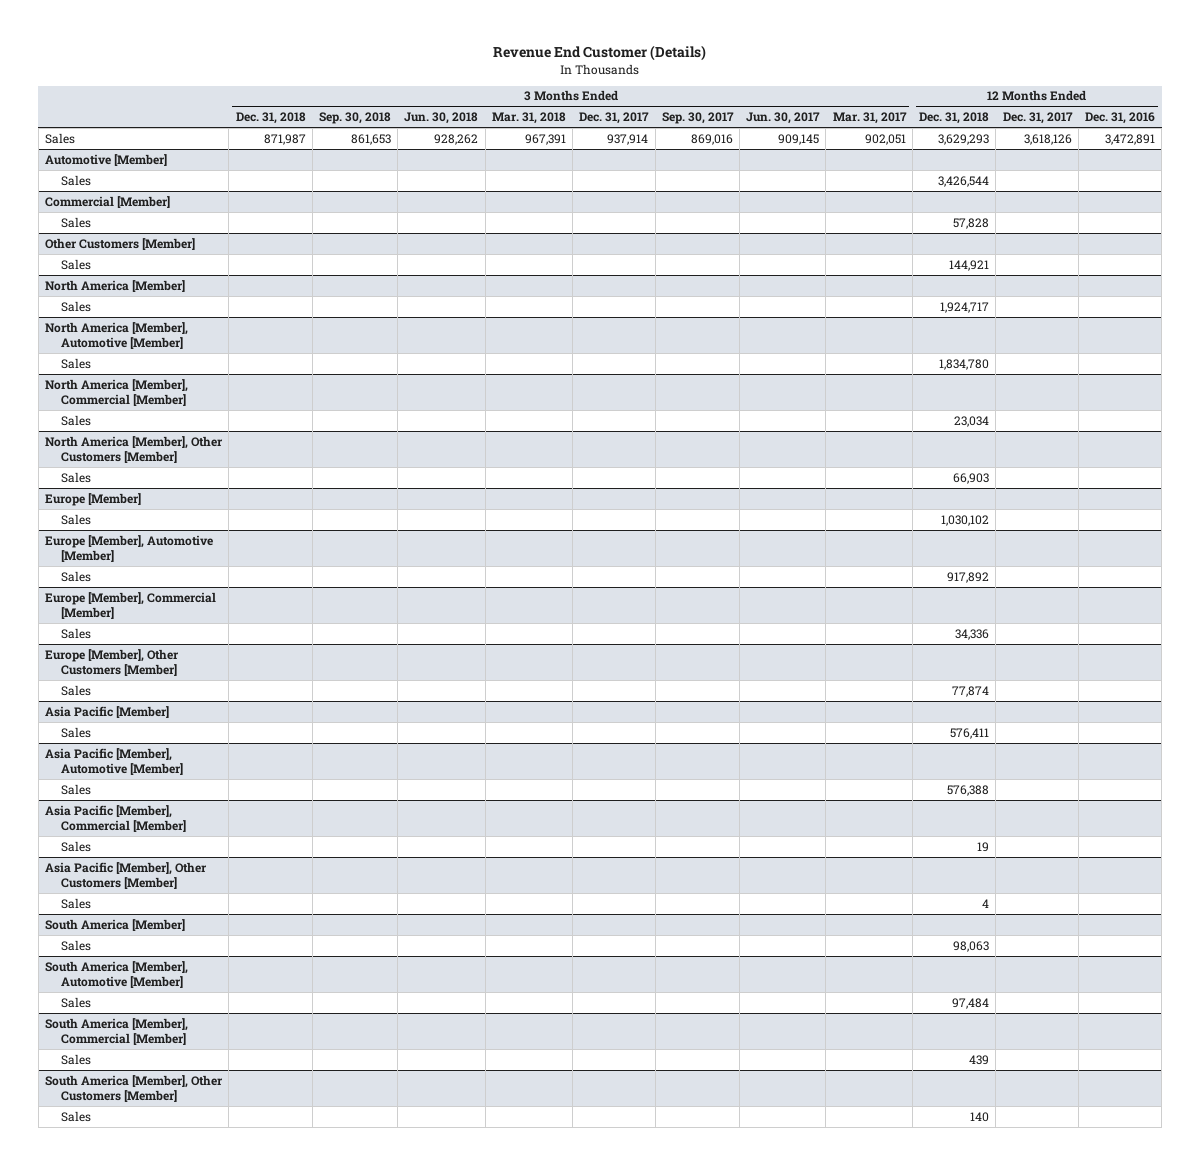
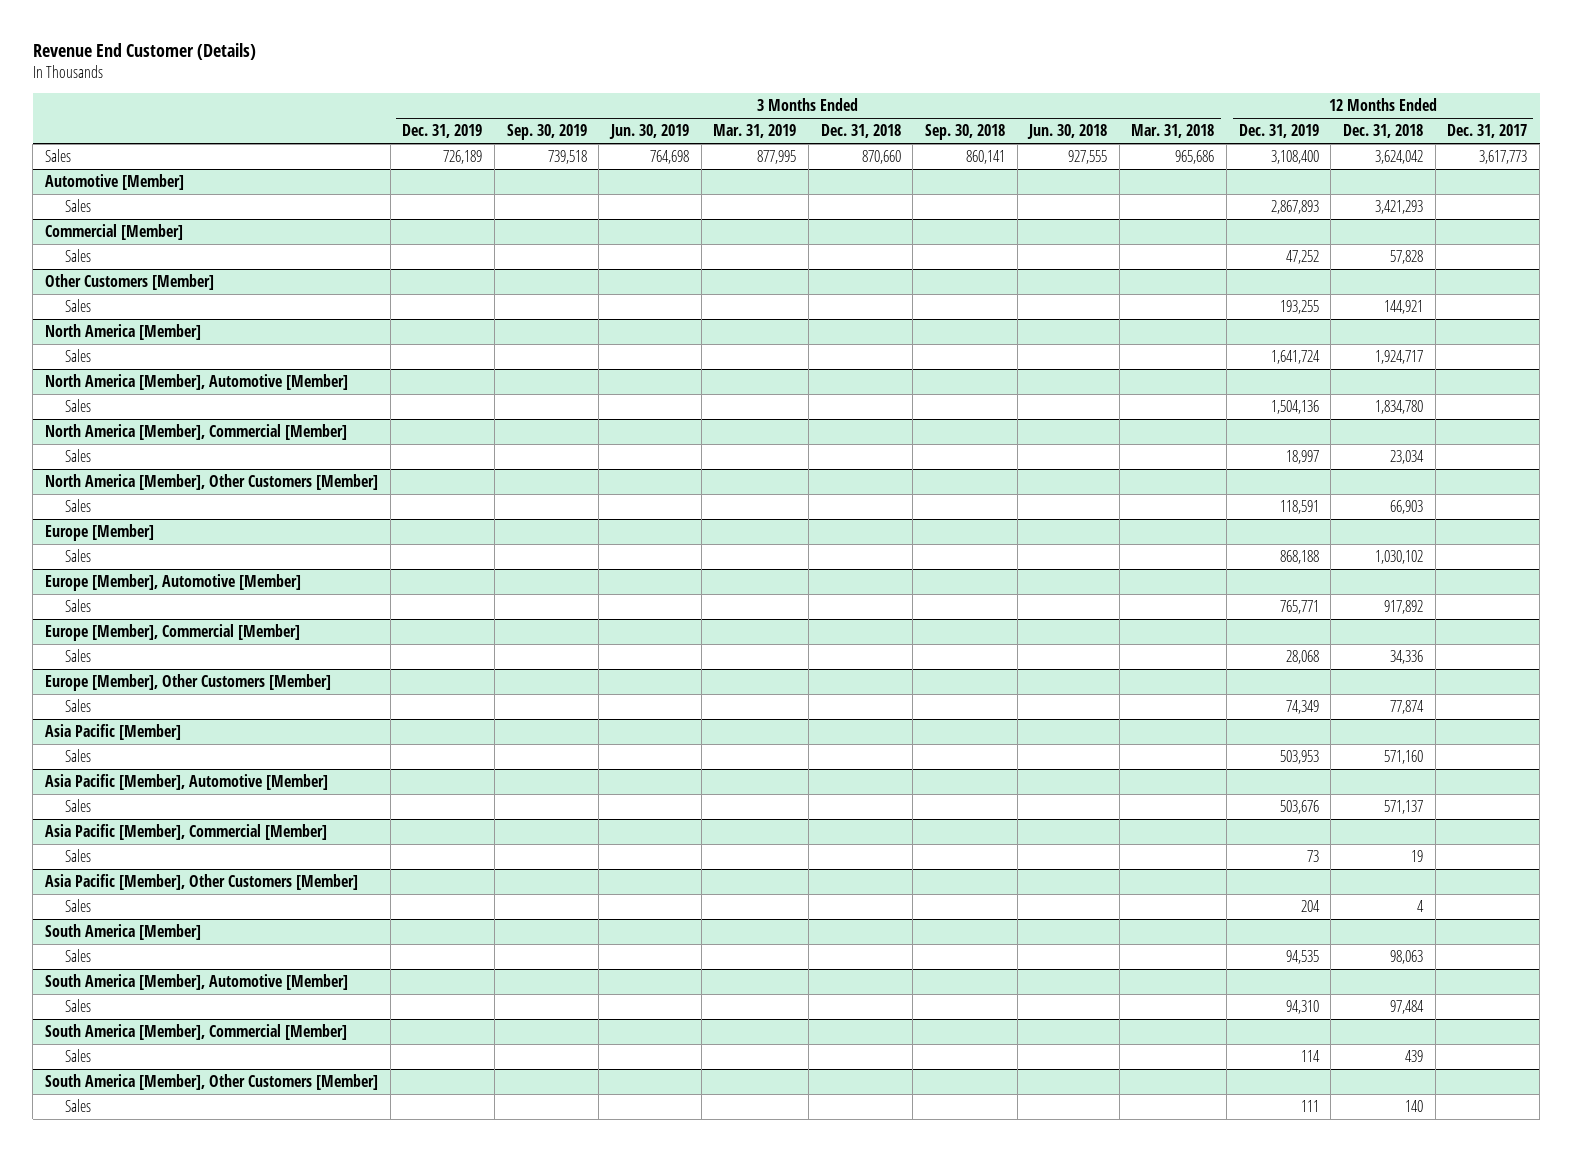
- | 3 Months Ended Dec. 31, 2018 | 3 Months Ended Sep. 30, 2018 | 3 Months Ended Jun. 30, 2018 | 3 Months Ended Mar. 31, 2018 | 3 Months Ended Dec. 31, 2017 | 3 Months Ended Sep. 30, 2017 | 3 Months Ended Jun. 30, 2017 | 3 Months Ended Mar. 31, 2017 | 12 Months Ended Dec. 31, 2018 | 12 Months Ended Dec. 31, 2017 | 12 Months Ended Dec. 31, 2016
+ | 3 Months Ended Dec. 31, 2019 | 3 Months Ended Sep. 30, 2019 | 3 Months Ended Jun. 30, 2019 | 3 Months Ended Mar. 31, 2019 | 3 Months Ended Dec. 31, 2018 | 3 Months Ended Sep. 30, 2018 | 3 Months Ended Jun. 30, 2018 | 3 Months Ended Mar. 31, 2018 | 12 Months Ended Dec. 31, 2019 | 12 Months Ended Dec. 31, 2018 | 12 Months Ended Dec. 31, 2017
- Sales | 871,987 | 861,653 | 928,262 | 967,391 | 937,914 | 869,016 | 909,145 | 902,051 | 3,629,293 | 3,618,126 | 3,472,891
+ Sales | 726,189 | 739,518 | 764,698 | 877,995 | 870,660 | 860,141 | 927,555 | 965,686 | 3,108,400 | 3,624,042 | 3,617,773
@ Automotive [Member]
- Sales | | | | | | | | | 3,426,544 | |
+ Sales | | | | | | | | | 2,867,893 | 3,421,293 |
@ Asia Pacific [Member]
- Sales | | | | | | | | | 576,411 | |
+ Sales | | | | | | | | | 503,953 | 571,160 |
@ Asia Pacific [Member], Automotive [Member]
- Sales | | | | | | | | | 576,388 | |
+ Sales | | | | | | | | | 503,676 | 571,137 |

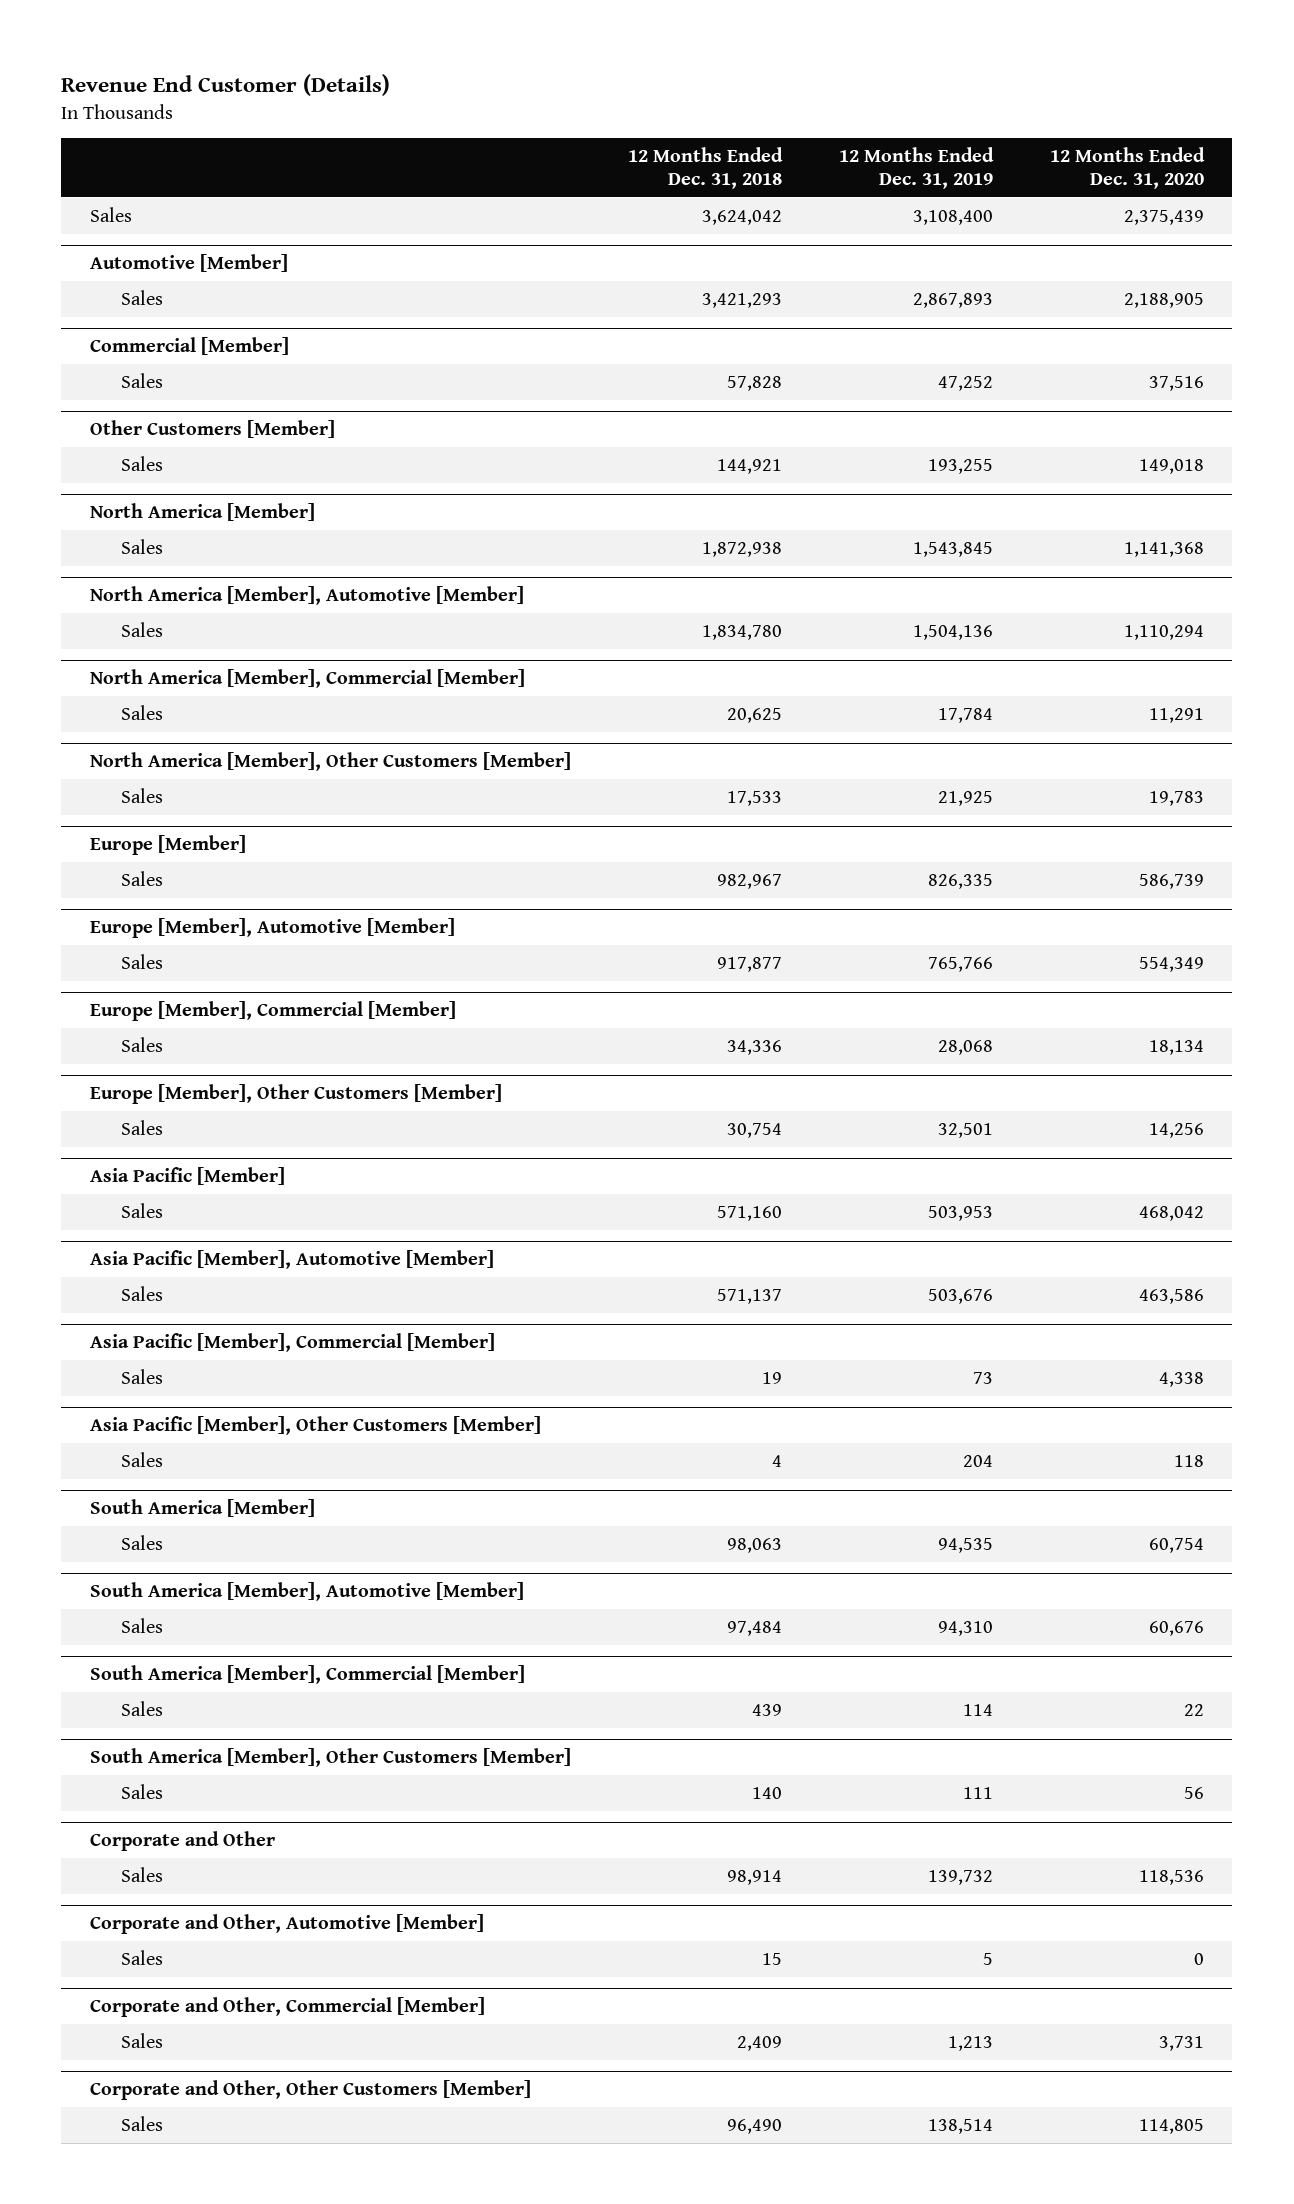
- | 3 Months Ended Dec. 31, 2019 | 3 Months Ended Sep. 30, 2019 | 3 Months Ended Jun. 30, 2019 | 3 Months Ended Mar. 31, 2019 | 3 Months Ended Dec. 31, 2018 | 3 Months Ended Sep. 30, 2018 | 3 Months Ended Jun. 30, 2018 | 3 Months Ended Mar. 31, 2018 | 12 Months Ended Dec. 31, 2019 | 12 Months Ended Dec. 31, 2018 | 12 Months Ended Dec. 31, 2017
+ | 12 Months Ended Dec. 31, 2018 | 12 Months Ended Dec. 31, 2019 | 12 Months Ended Dec. 31, 2020
@ North America [Member]
- Sales | | | | | | | | | 1,641,724 | 1,924,717 |
+ Sales | 1,872,938 | 1,543,845 | 1,141,368
@ North America [Member], Commercial [Member]
- Sales | | | | | | | | | 18,997 | 23,034 |
+ Sales | 20,625 | 17,784 | 11,291
@ North America [Member], Other Customers [Member]
- Sales | | | | | | | | | 118,591 | 66,903 |
+ Sales | 17,533 | 21,925 | 19,783
@ Europe [Member]
- Sales | | | | | | | | | 868,188 | 1,030,102 |
+ Sales | 982,967 | 826,335 | 586,739
@ Europe [Member], Automotive [Member]
- Sales | | | | | | | | | 765,771 | 917,892 |
+ Sales | 917,877 | 765,766 | 554,349
@ Europe [Member], Other Customers [Member]
- Sales | | | | | | | | | 74,349 | 77,874 |
+ Sales | 30,754 | 32,501 | 14,256
+ Corporate and Other
+ Sales | 98,914 | 139,732 | 118,536
+ Corporate and Other, Automotive [Member]
+ Sales | 15 | 5 | 0
+ Corporate and Other, Commercial [Member]
+ Sales | 2,409 | 1,213 | 3,731
+ Corporate and Other, Other Customers [Member]
+ Sales | 96,490 | 138,514 | 114,805

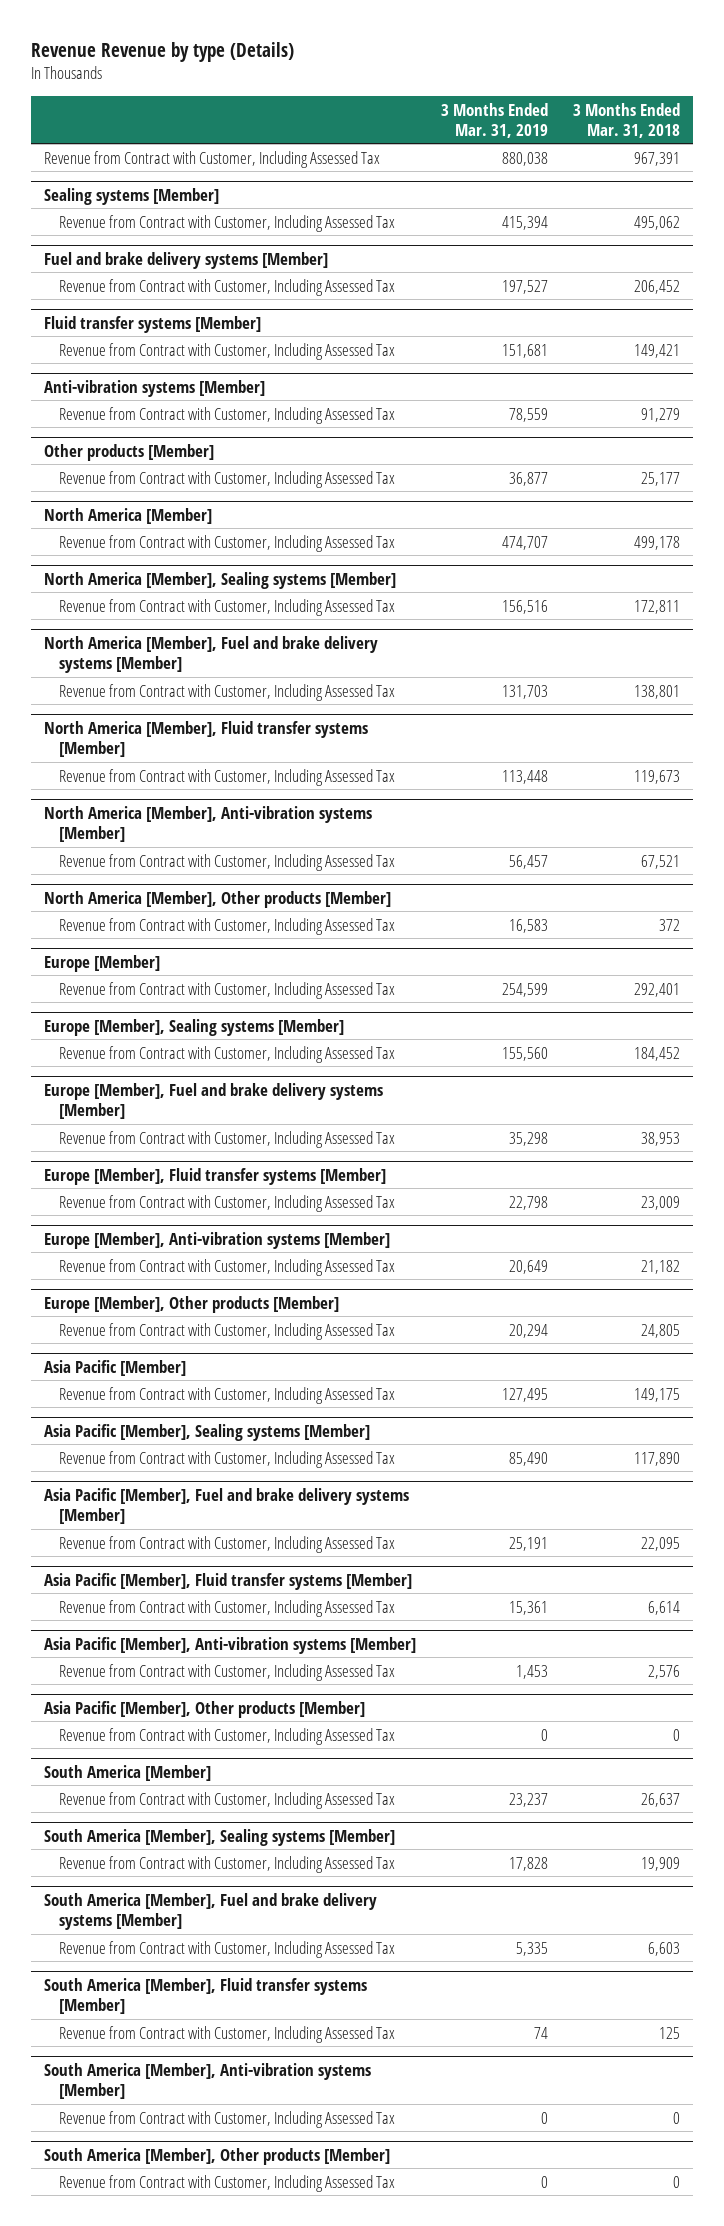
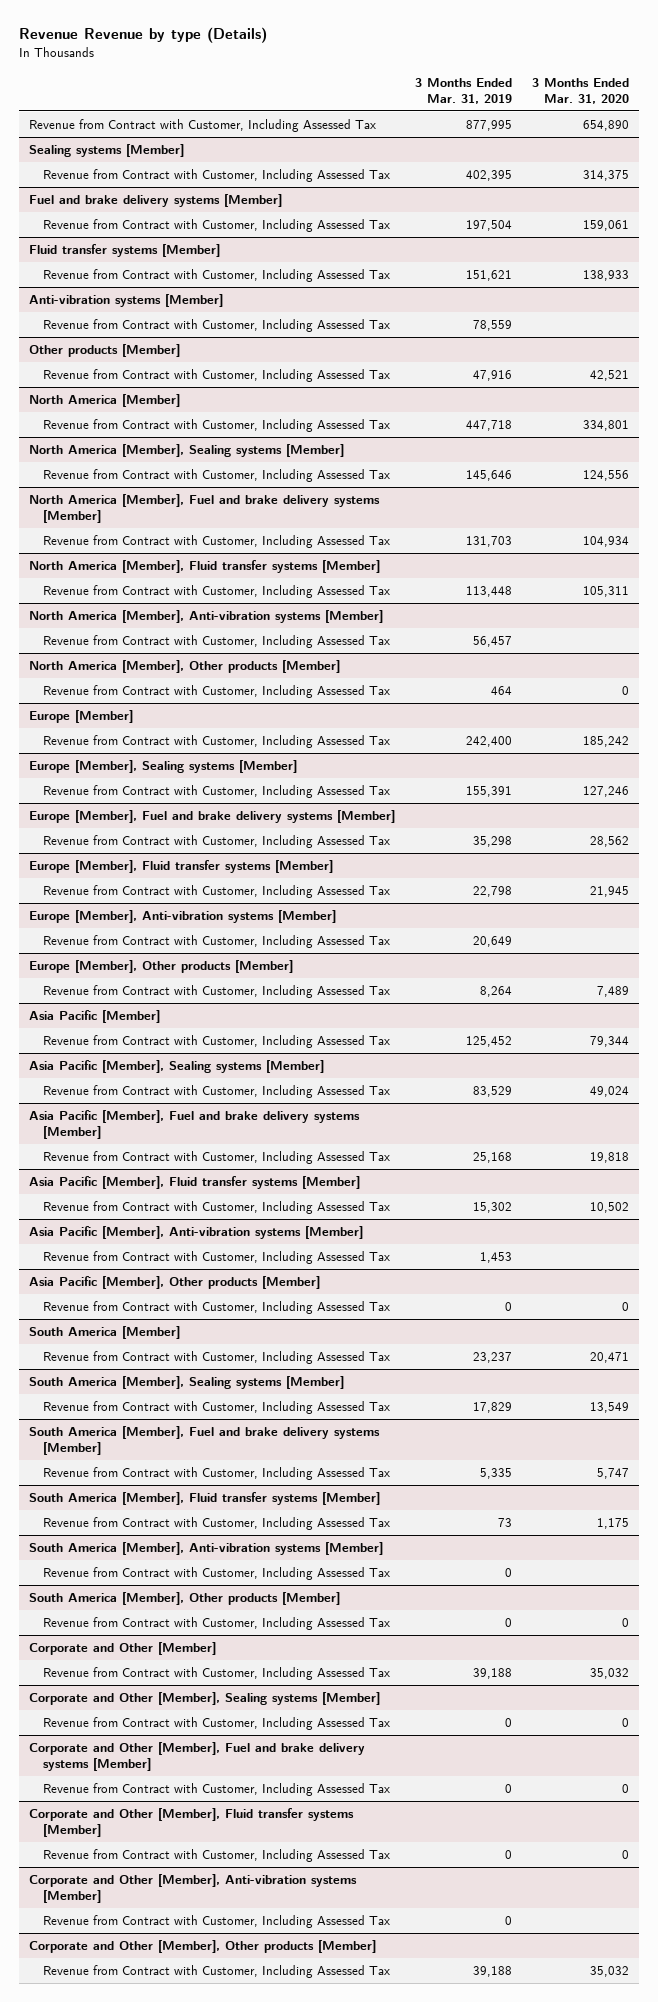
- | 3 Months Ended Mar. 31, 2019 | 3 Months Ended Mar. 31, 2018
+ | 3 Months Ended Mar. 31, 2019 | 3 Months Ended Mar. 31, 2020
- Revenue from Contract with Customer, Including Assessed Tax | 880,038 | 967,391
+ Revenue from Contract with Customer, Including Assessed Tax | 877,995 | 654,890
@ Sealing systems [Member]
- Revenue from Contract with Customer, Including Assessed Tax | 415,394 | 495,062
+ Revenue from Contract with Customer, Including Assessed Tax | 402,395 | 314,375
@ Fuel and brake delivery systems [Member]
- Revenue from Contract with Customer, Including Assessed Tax | 197,527 | 206,452
+ Revenue from Contract with Customer, Including Assessed Tax | 197,504 | 159,061
@ Fluid transfer systems [Member]
- Revenue from Contract with Customer, Including Assessed Tax | 151,681 | 149,421
+ Revenue from Contract with Customer, Including Assessed Tax | 151,621 | 138,933
@ Other products [Member]
- Revenue from Contract with Customer, Including Assessed Tax | 36,877 | 25,177
+ Revenue from Contract with Customer, Including Assessed Tax | 47,916 | 42,521
@ North America [Member]
- Revenue from Contract with Customer, Including Assessed Tax | 474,707 | 499,178
+ Revenue from Contract with Customer, Including Assessed Tax | 447,718 | 334,801
@ North America [Member], Sealing systems [Member]
- Revenue from Contract with Customer, Including Assessed Tax | 156,516 | 172,811
+ Revenue from Contract with Customer, Including Assessed Tax | 145,646 | 124,556
@ North America [Member], Other products [Member]
- Revenue from Contract with Customer, Including Assessed Tax | 16,583 | 372
+ Revenue from Contract with Customer, Including Assessed Tax | 464 | 0
@ Europe [Member]
- Revenue from Contract with Customer, Including Assessed Tax | 254,599 | 292,401
+ Revenue from Contract with Customer, Including Assessed Tax | 242,400 | 185,242
@ Europe [Member], Sealing systems [Member]
- Revenue from Contract with Customer, Including Assessed Tax | 155,560 | 184,452
+ Revenue from Contract with Customer, Including Assessed Tax | 155,391 | 127,246
@ Europe [Member], Other products [Member]
- Revenue from Contract with Customer, Including Assessed Tax | 20,294 | 24,805
+ Revenue from Contract with Customer, Including Assessed Tax | 8,264 | 7,489
@ Asia Pacific [Member]
- Revenue from Contract with Customer, Including Assessed Tax | 127,495 | 149,175
+ Revenue from Contract with Customer, Including Assessed Tax | 125,452 | 79,344
@ Asia Pacific [Member], Sealing systems [Member]
- Revenue from Contract with Customer, Including Assessed Tax | 85,490 | 117,890
+ Revenue from Contract with Customer, Including Assessed Tax | 83,529 | 49,024
@ Asia Pacific [Member], Fuel and brake delivery systems [Member]
- Revenue from Contract with Customer, Including Assessed Tax | 25,191 | 22,095
+ Revenue from Contract with Customer, Including Assessed Tax | 25,168 | 19,818
@ Asia Pacific [Member], Fluid transfer systems [Member]
- Revenue from Contract with Customer, Including Assessed Tax | 15,361 | 6,614
+ Revenue from Contract with Customer, Including Assessed Tax | 15,302 | 10,502
@ South America [Member], Sealing systems [Member]
- Revenue from Contract with Customer, Including Assessed Tax | 17,828 | 19,909
+ Revenue from Contract with Customer, Including Assessed Tax | 17,829 | 13,549
@ South America [Member], Fluid transfer systems [Member]
- Revenue from Contract with Customer, Including Assessed Tax | 74 | 125
+ Revenue from Contract with Customer, Including Assessed Tax | 73 | 1,175
+ Corporate and Other [Member]
+ Revenue from Contract with Customer, Including Assessed Tax | 39,188 | 35,032
+ Corporate and Other [Member], Sealing systems [Member]
+ Revenue from Contract with Customer, Including Assessed Tax | 0 | 0
+ Corporate and Other [Member], Fuel and brake delivery systems [Member]
+ Revenue from Contract with Customer, Including Assessed Tax | 0 | 0
+ Corporate and Other [Member], Fluid transfer systems [Member]
+ Revenue from Contract with Customer, Including Assessed Tax | 0 | 0
+ Corporate and Other [Member], Anti-vibration systems [Member]
+ Revenue from Contract with Customer, Including Assessed Tax | 0 |
+ Corporate and Other [Member], Other products [Member]
+ Revenue from Contract with Customer, Including Assessed Tax | 39,188 | 35,032

